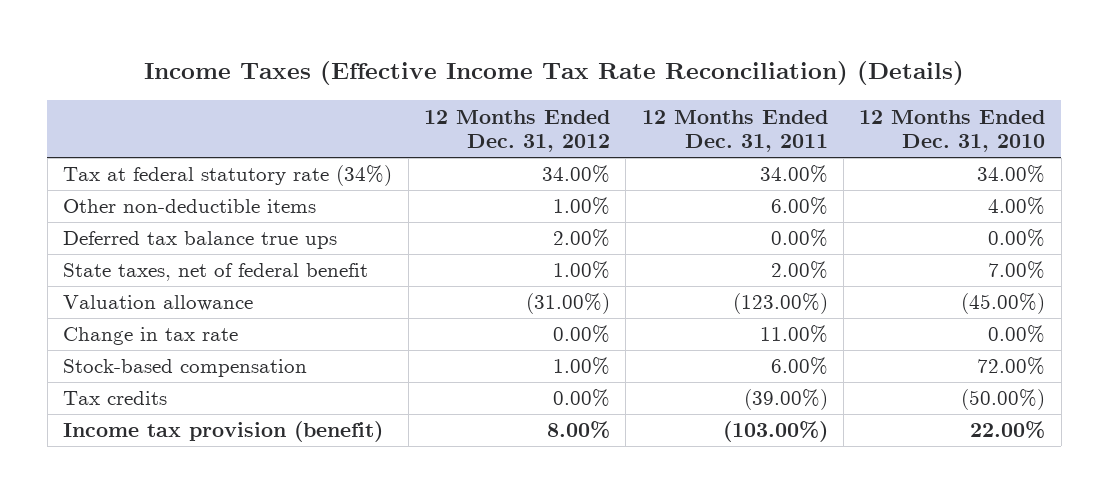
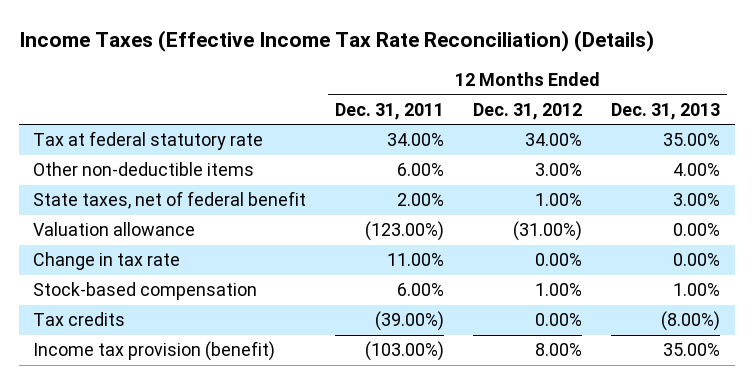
- | 12 Months Ended Dec. 31, 2012 | 12 Months Ended Dec. 31, 2011 | 12 Months Ended Dec. 31, 2010
+ | 12 Months Ended Dec. 31, 2011 | 12 Months Ended Dec. 31, 2012 | 12 Months Ended Dec. 31, 2013
- Tax at federal statutory rate (34%) | 34.00% | 34.00% | 34.00%
- Other non-deductible items | 1.00% | 6.00% | 4.00%
- Deferred tax balance true ups | 2.00% | 0.00% | 0.00%
+ Tax at federal statutory rate | 34.00% | 34.00% | 35.00%
+ Other non-deductible items | 6.00% | 3.00% | 4.00%

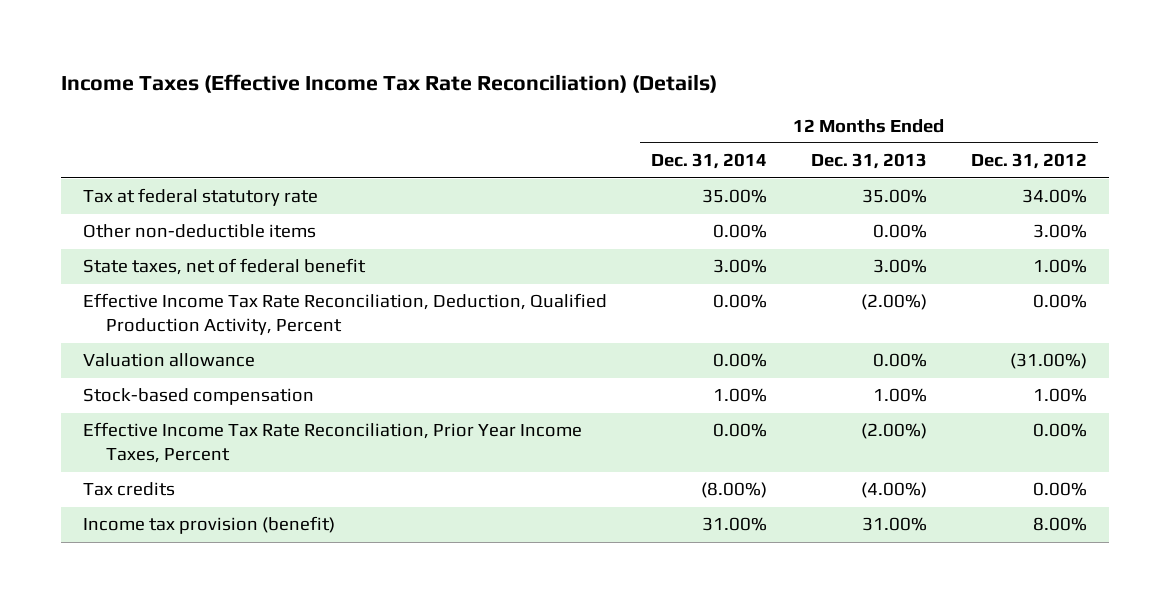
- | 12 Months Ended Dec. 31, 2011 | 12 Months Ended Dec. 31, 2012 | 12 Months Ended Dec. 31, 2013
+ | 12 Months Ended Dec. 31, 2014 | 12 Months Ended Dec. 31, 2013 | 12 Months Ended Dec. 31, 2012
- Other non-deductible items | 6.00% | 3.00% | 4.00%
+ Other non-deductible items | 0.00% | 0.00% | 3.00%
+ Effective Income Tax Rate Reconciliation, Deduction, Qualified Production Activity, Percent | 0.00% | (2.00%) | 0.00%
- Change in tax rate | 11.00% | 0.00% | 0.00%
- Tax credits | (39.00%) | 0.00% | (8.00%)
- Income tax provision (benefit) | (103.00%) | 8.00% | 35.00%
+ Effective Income Tax Rate Reconciliation, Prior Year Income Taxes, Percent | 0.00% | (2.00%) | 0.00%
+ Tax credits | (8.00%) | (4.00%) | 0.00%
+ Income tax provision (benefit) | 31.00% | 31.00% | 8.00%

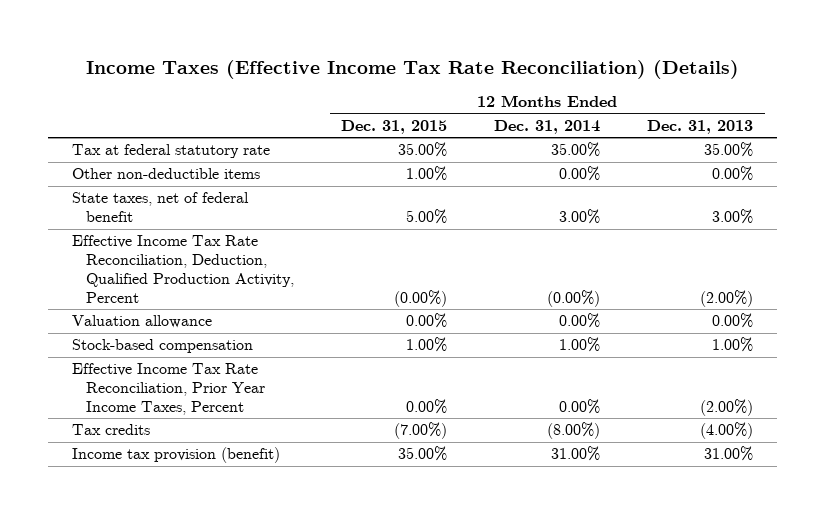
- | 12 Months Ended Dec. 31, 2014 | 12 Months Ended Dec. 31, 2013 | 12 Months Ended Dec. 31, 2012
+ | 12 Months Ended Dec. 31, 2015 | 12 Months Ended Dec. 31, 2014 | 12 Months Ended Dec. 31, 2013
- Effective Income Tax Rate Reconciliation, Deduction, Qualified Production Activity, Percent | 0.00% | (2.00%) | 0.00%
+ Effective Income Tax Rate Reconciliation, Deduction, Qualified Production Activity, Percent | (0.00%) | (0.00%) | (2.00%)

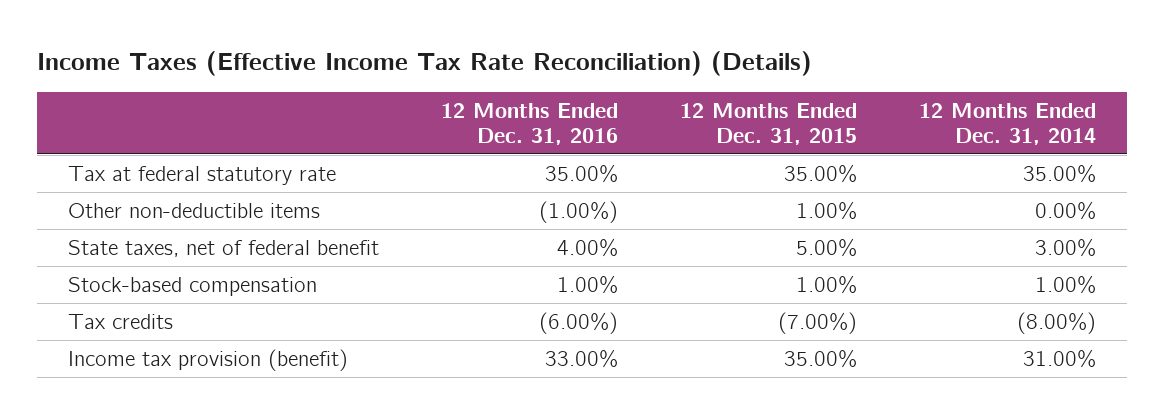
- | 12 Months Ended Dec. 31, 2015 | 12 Months Ended Dec. 31, 2014 | 12 Months Ended Dec. 31, 2013
+ | 12 Months Ended Dec. 31, 2016 | 12 Months Ended Dec. 31, 2015 | 12 Months Ended Dec. 31, 2014
- Effective Income Tax Rate Reconciliation, Deduction, Qualified Production Activity, Percent | (0.00%) | (0.00%) | (2.00%)
- Valuation allowance | 0.00% | 0.00% | 0.00%
- Effective Income Tax Rate Reconciliation, Prior Year Income Taxes, Percent | 0.00% | 0.00% | (2.00%)

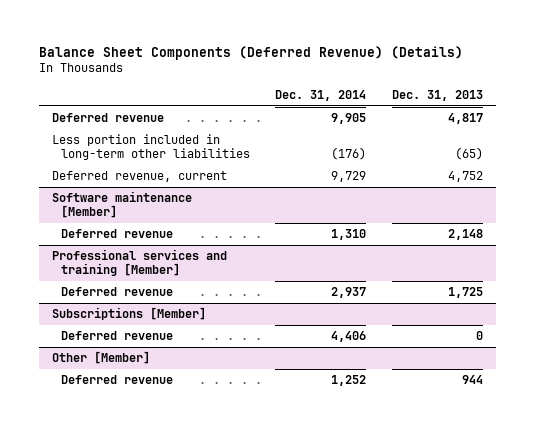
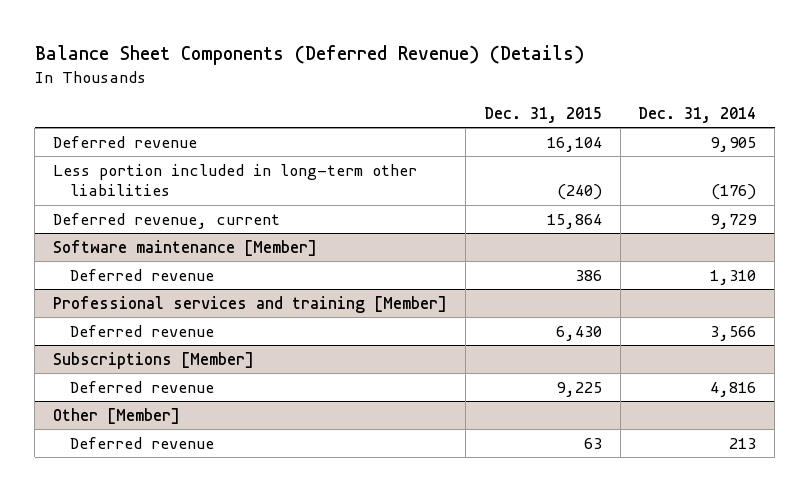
- | Dec. 31, 2014 | Dec. 31, 2013
+ | Dec. 31, 2015 | Dec. 31, 2014
@ Professional services and training [Member]
- Deferred revenue | 2,937 | 1,725
+ Deferred revenue | 6,430 | 3,566
@ Subscriptions [Member]
- Deferred revenue | 4,406 | 0
+ Deferred revenue | 9,225 | 4,816
@ Other [Member]
- Deferred revenue | 1,252 | 944
+ Deferred revenue | 63 | 213

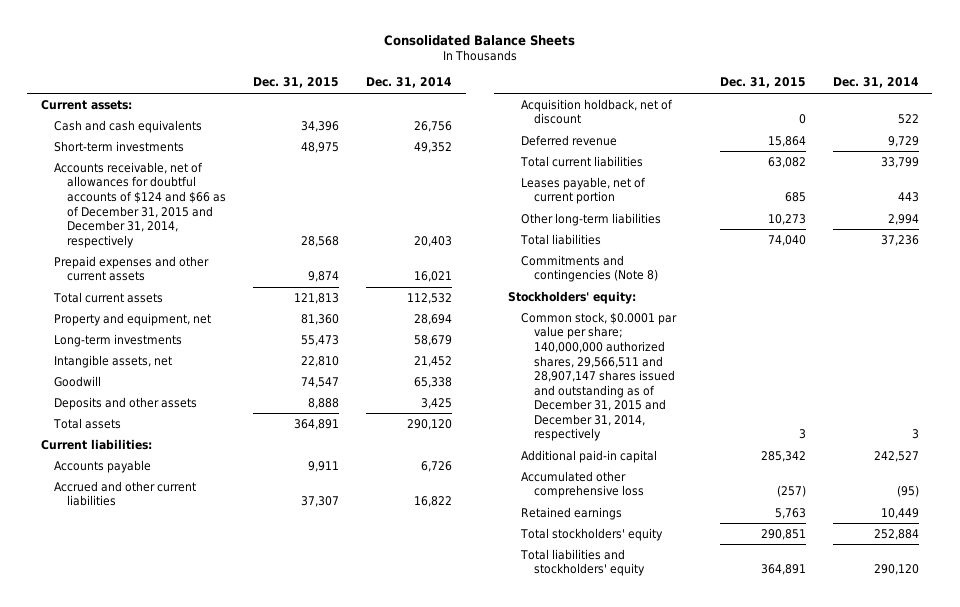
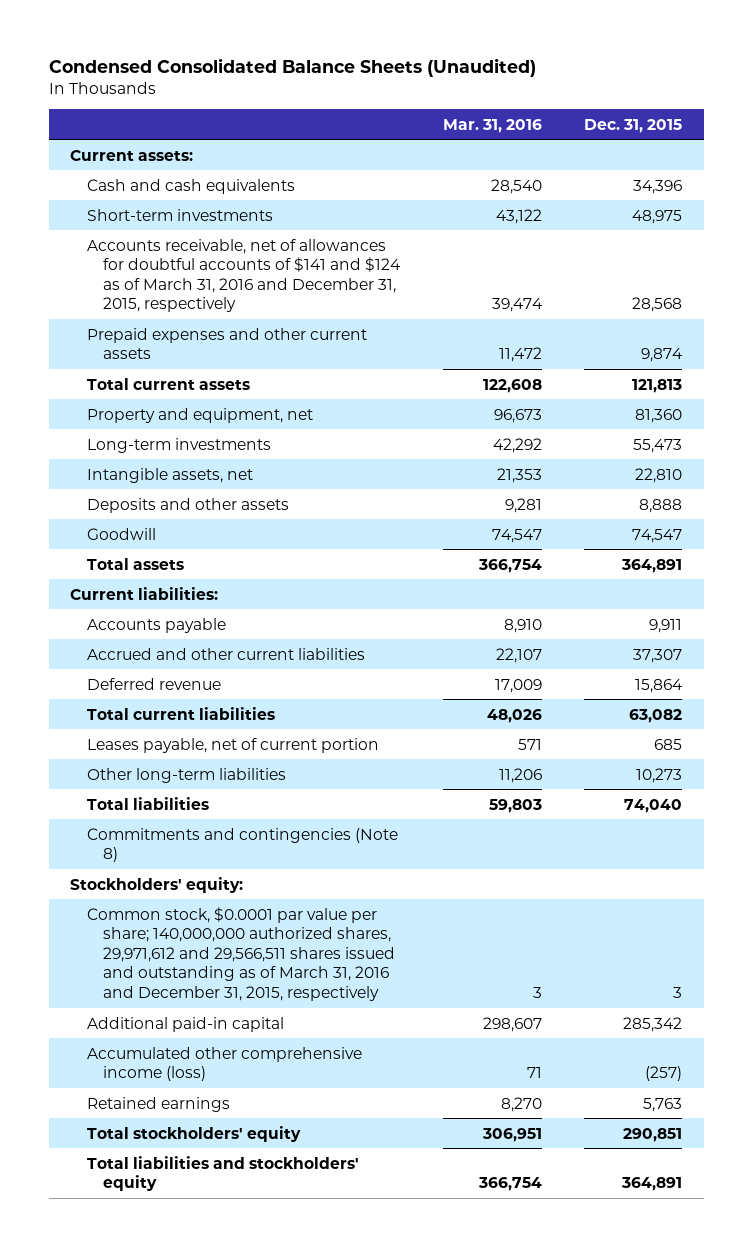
- Consolidated Balance Sheets
+ Condensed Consolidated Balance Sheets (Unaudited)
- | Dec. 31, 2015 | Dec. 31, 2014
+ | Mar. 31, 2016 | Dec. 31, 2015
- Accounts receivable, net of allowances for doubtful accounts of $124 and $66 as of December 31, 2015 and December 31, 2014, respectively | 28,568 | 20,403
+ Accounts receivable, net of allowances for doubtful accounts of $141 and $124 as of March 31, 2016 and December 31, 2015, respectively | 39,474 | 28,568
moved down: Goodwill | 74,547 | 74,547
- Acquisition holdback, net of discount | 0 | 522
- Common stock, $0.0001 par value per share; 140,000,000 authorized shares, 29,566,511 and 28,907,147 shares issued and outstanding as of December 31, 2015 and December 31, 2014, respectively | 3 | 3
+ Common stock, $0.0001 par value per share; 140,000,000 authorized shares, 29,971,612 and 29,566,511 shares issued and outstanding as of March 31, 2016 and December 31, 2015, respectively | 3 | 3
- Accumulated other comprehensive loss | (257) | (95)
+ Accumulated other comprehensive income (loss) | 71 | (257)

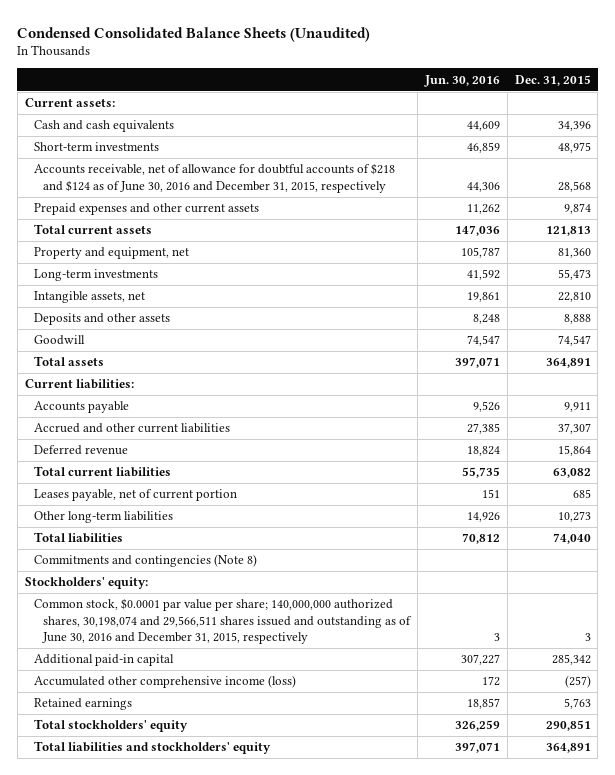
- | Mar. 31, 2016 | Dec. 31, 2015
+ | Jun. 30, 2016 | Dec. 31, 2015
- Accounts receivable, net of allowances for doubtful accounts of $141 and $124 as of March 31, 2016 and December 31, 2015, respectively | 39,474 | 28,568
+ Accounts receivable, net of allowance for doubtful accounts of $218 and $124 as of June 30, 2016 and December 31, 2015, respectively | 44,306 | 28,568
- Common stock, $0.0001 par value per share; 140,000,000 authorized shares, 29,971,612 and 29,566,511 shares issued and outstanding as of March 31, 2016 and December 31, 2015, respectively | 3 | 3
+ Common stock, $0.0001 par value per share; 140,000,000 authorized shares, 30,198,074 and 29,566,511 shares issued and outstanding as of June 30, 2016 and December 31, 2015, respectively | 3 | 3

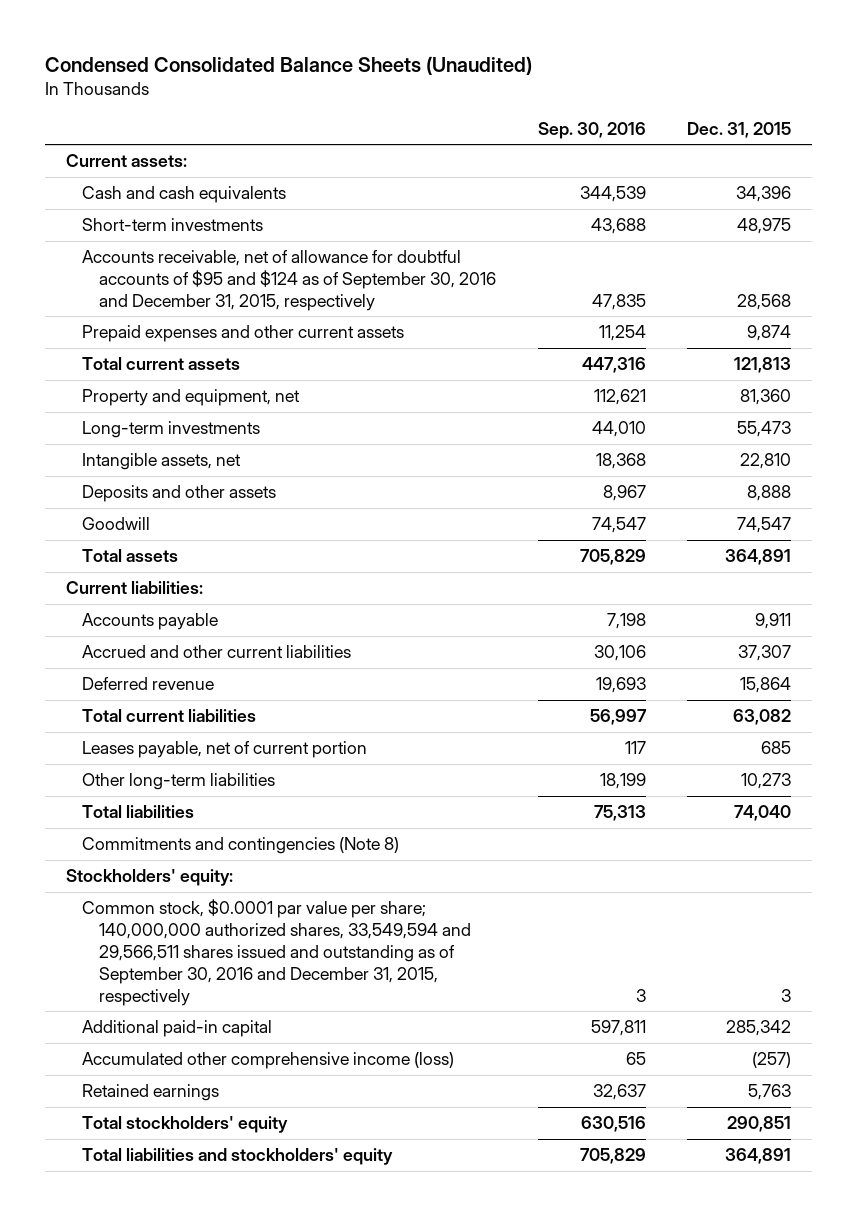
- | Jun. 30, 2016 | Dec. 31, 2015
+ | Sep. 30, 2016 | Dec. 31, 2015
- Accounts receivable, net of allowance for doubtful accounts of $218 and $124 as of June 30, 2016 and December 31, 2015, respectively | 44,306 | 28,568
+ Accounts receivable, net of allowance for doubtful accounts of $95 and $124 as of September 30, 2016 and December 31, 2015, respectively | 47,835 | 28,568
- Common stock, $0.0001 par value per share; 140,000,000 authorized shares, 30,198,074 and 29,566,511 shares issued and outstanding as of June 30, 2016 and December 31, 2015, respectively | 3 | 3
+ Common stock, $0.0001 par value per share; 140,000,000 authorized shares, 33,549,594 and 29,566,511 shares issued and outstanding as of September 30, 2016 and December 31, 2015, respectively | 3 | 3

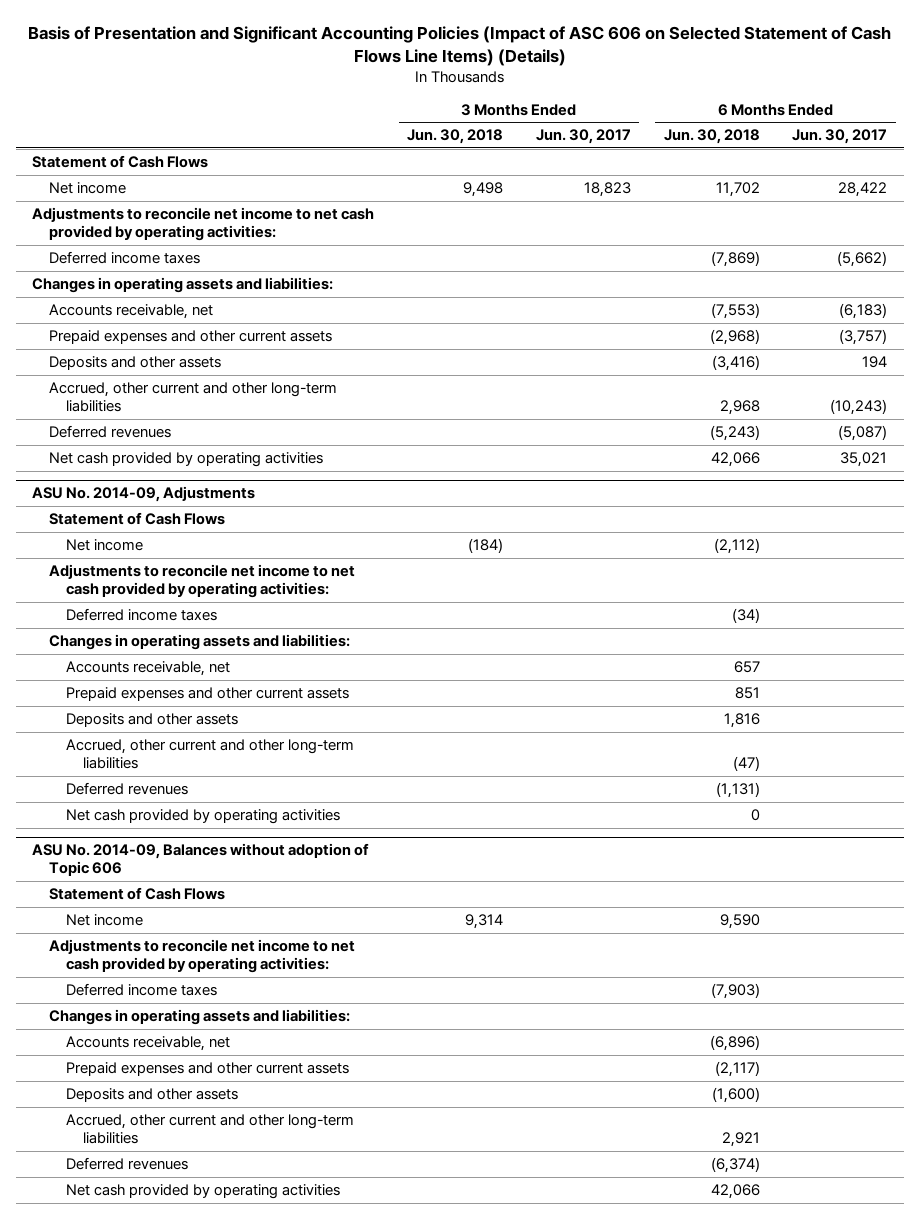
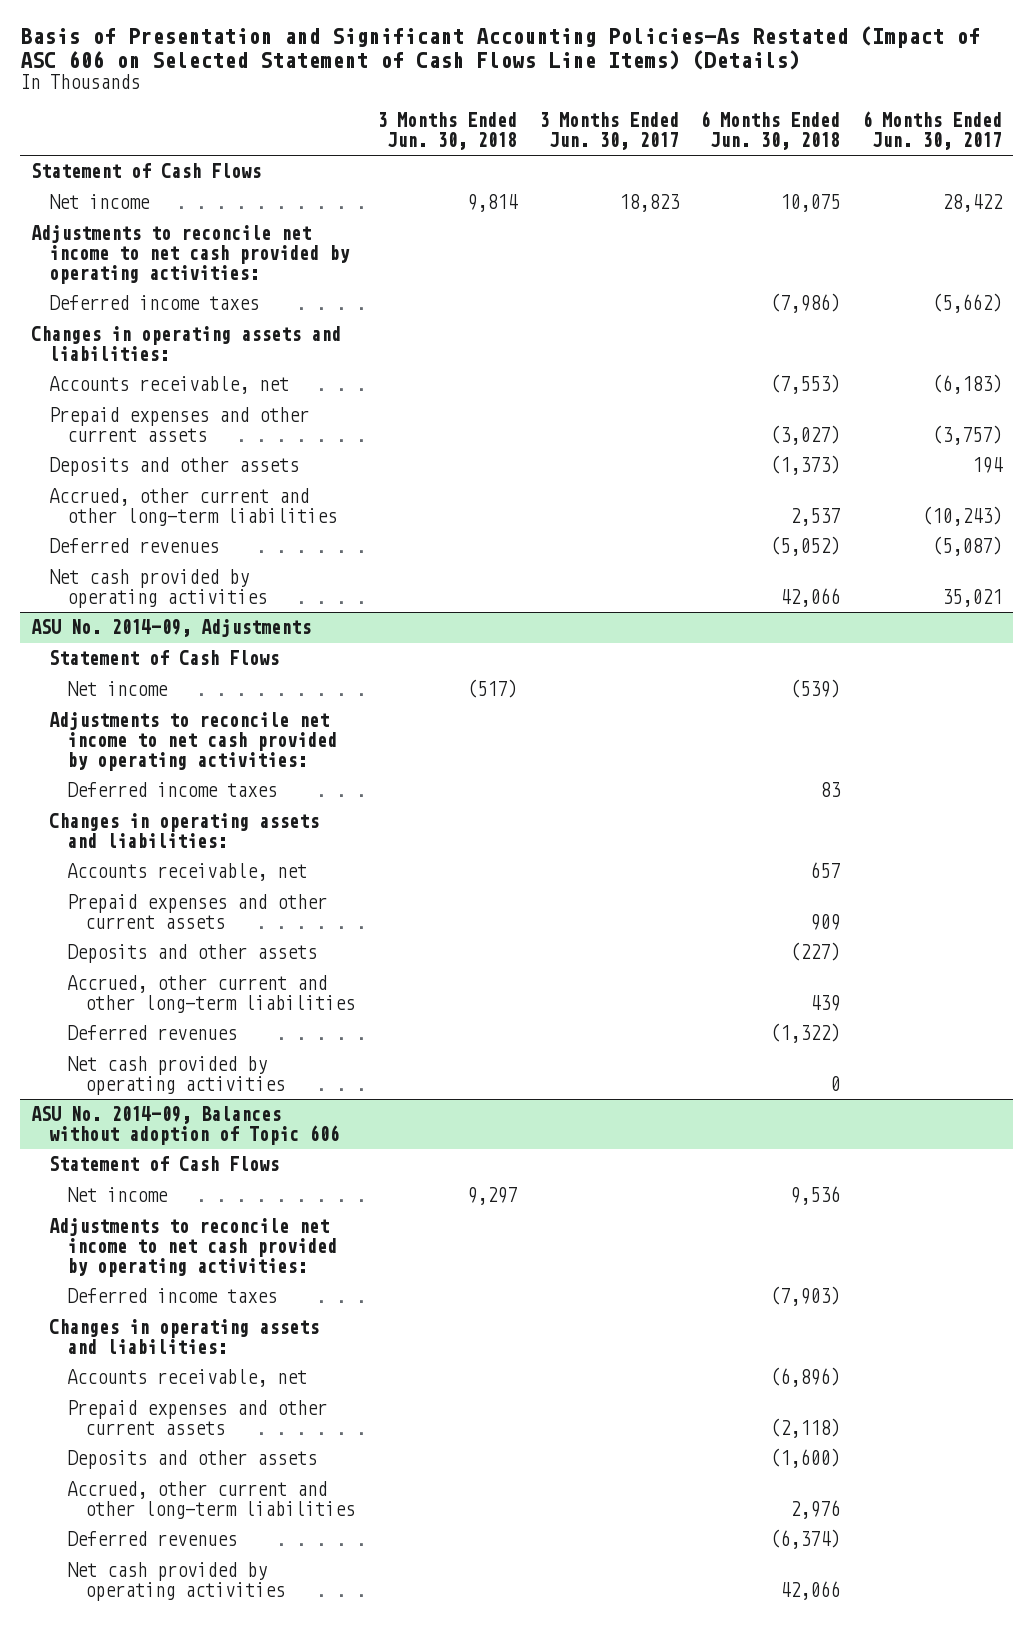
- Basis of Presentation and Significant Accounting Policies (Impact of ASC 606 on Selected Statement of Cash Flows Line Items) (Details)
+ Basis of Presentation and Significant Accounting Policies-As Restated (Impact of ASC 606 on Selected Statement of Cash Flows Line Items) (Details)
- Net income | 9,498 | 18,823 | 11,702 | 28,422
+ Net income | 9,814 | 18,823 | 10,075 | 28,422
- Deferred income taxes | | | (7,869) | (5,662)
+ Deferred income taxes | | | (7,986) | (5,662)
- Prepaid expenses and other current assets | | | (2,968) | (3,757)
- Deposits and other assets | | | (3,416) | 194
- Accrued, other current and other long-term liabilities | | | 2,968 | (10,243)
- Deferred revenues | | | (5,243) | (5,087)
+ Prepaid expenses and other current assets | | | (3,027) | (3,757)
+ Deposits and other assets | | | (1,373) | 194
+ Accrued, other current and other long-term liabilities | | | 2,537 | (10,243)
+ Deferred revenues | | | (5,052) | (5,087)
@ ASU No. 2014-09, Adjustments
- Net income | (184) | | (2,112) |
+ Net income | (517) | | (539) |
- Deferred income taxes | | | (34) |
+ Deferred income taxes | | | 83 |
- Prepaid expenses and other current assets | | | 851 |
- Deposits and other assets | | | 1,816 |
- Accrued, other current and other long-term liabilities | | | (47) |
- Deferred revenues | | | (1,131) |
+ Prepaid expenses and other current assets | | | 909 |
+ Deposits and other assets | | | (227) |
+ Accrued, other current and other long-term liabilities | | | 439 |
+ Deferred revenues | | | (1,322) |
@ ASU No. 2014-09, Balances without adoption of Topic 606
- Net income | 9,314 | | 9,590 |
+ Net income | 9,297 | | 9,536 |
- Prepaid expenses and other current assets | | | (2,117) |
+ Prepaid expenses and other current assets | | | (2,118) |
- Accrued, other current and other long-term liabilities | | | 2,921 |
+ Accrued, other current and other long-term liabilities | | | 2,976 |

